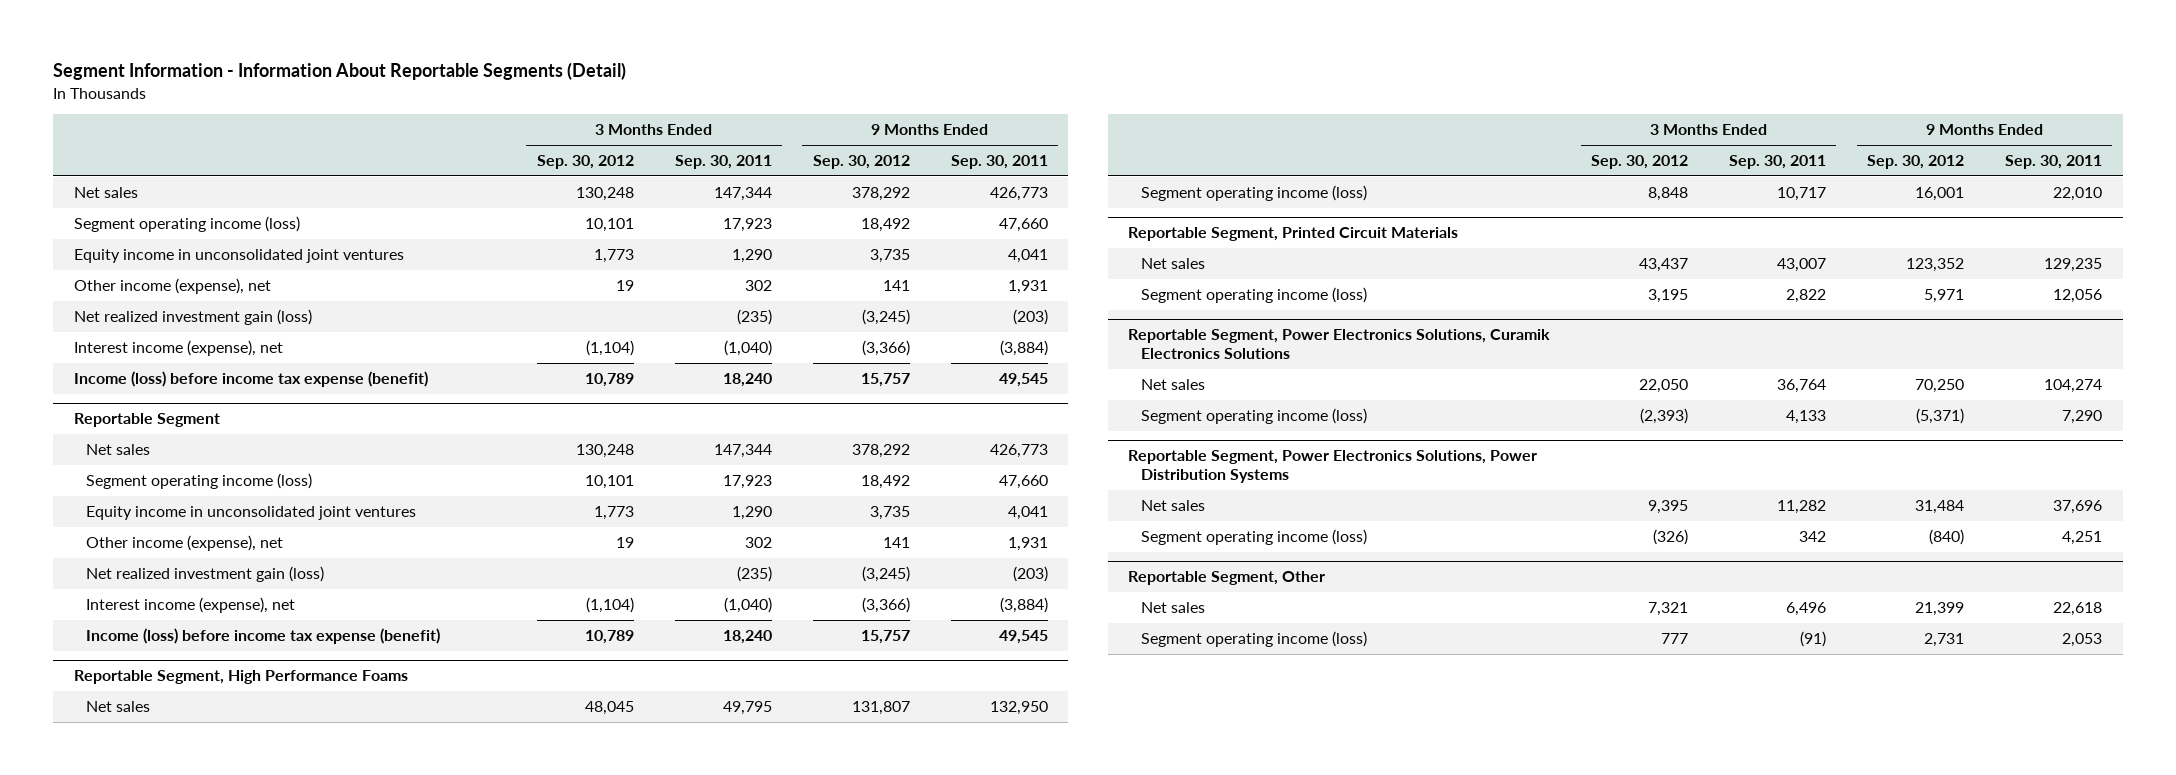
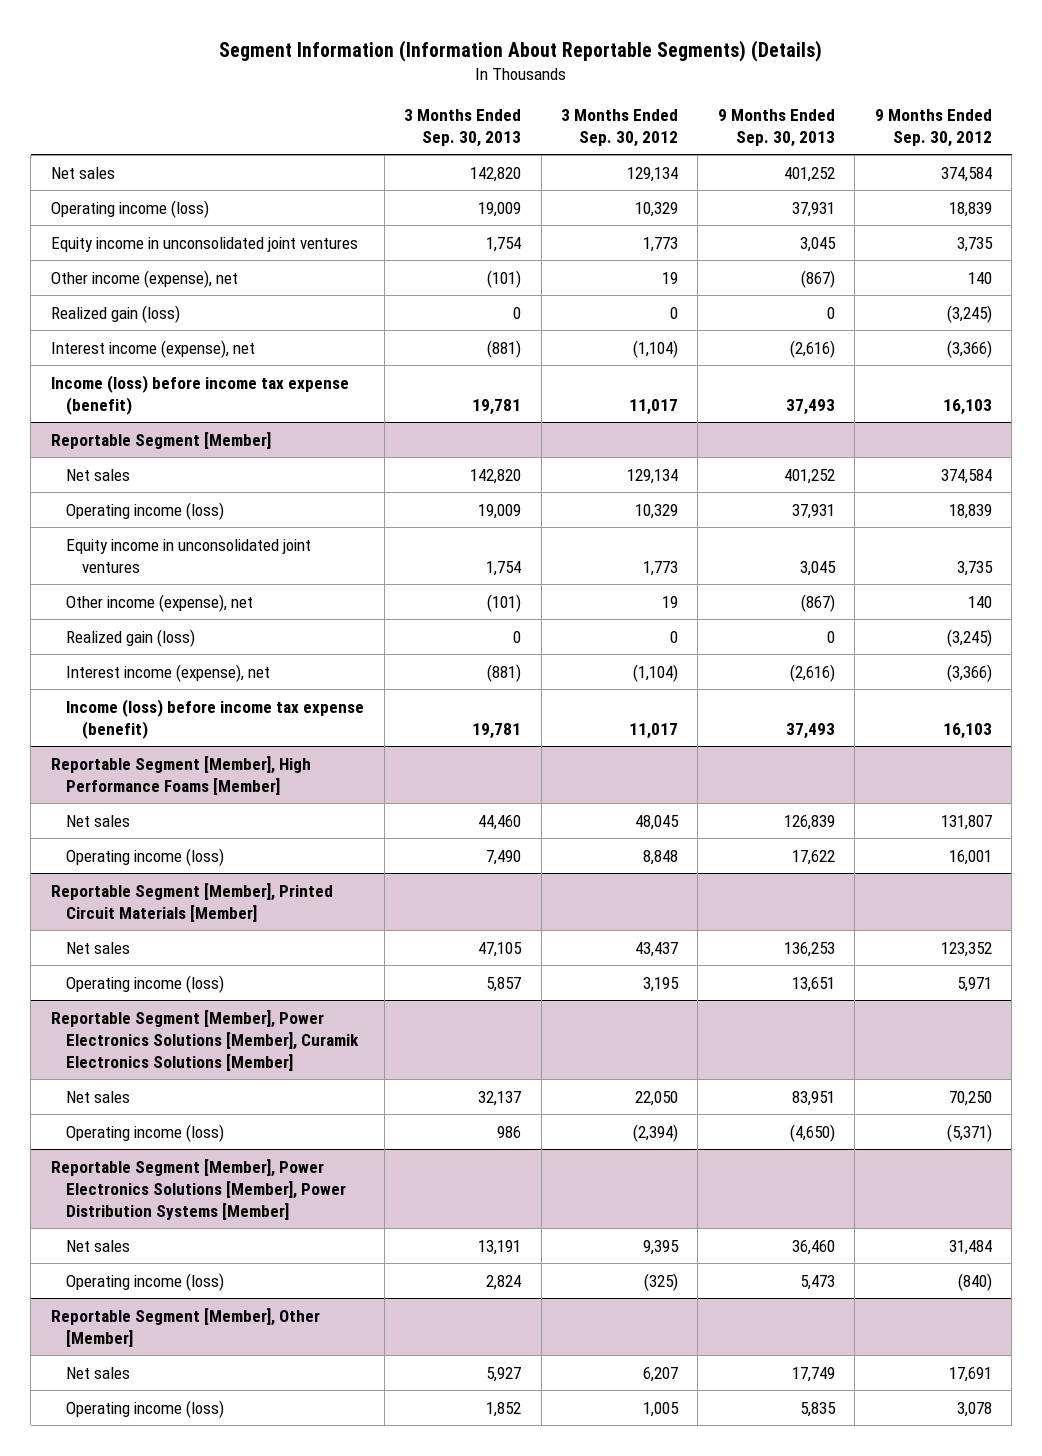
- Segment Information - Information About Reportable Segments (Detail)
+ Segment Information (Information About Reportable Segments) (Details)
- | 3 Months Ended Sep. 30, 2012 | 3 Months Ended Sep. 30, 2011 | 9 Months Ended Sep. 30, 2012 | 9 Months Ended Sep. 30, 2011
+ | 3 Months Ended Sep. 30, 2013 | 3 Months Ended Sep. 30, 2012 | 9 Months Ended Sep. 30, 2013 | 9 Months Ended Sep. 30, 2012
- Net sales | 130,248 | 147,344 | 378,292 | 426,773
- Segment operating income (loss) | 10,101 | 17,923 | 18,492 | 47,660
+ Net sales | 142,820 | 129,134 | 401,252 | 374,584
+ Operating income (loss) | 19,009 | 10,329 | 37,931 | 18,839
- Other income (expense), net | 19 | 302 | 141 | 1,931
- Net realized investment gain (loss) | | (235) | (3,245) | (203)
+ Other income (expense), net | (101) | 19 | (867) | 140
+ Realized gain (loss) | 0 | 0 | 0 | (3,245)
- Income (loss) before income tax expense (benefit) | 10,789 | 18,240 | 15,757 | 49,545
- Reportable Segment
- Net sales | 130,248 | 147,344 | 378,292 | 426,773
- Segment operating income (loss) | 10,101 | 17,923 | 18,492 | 47,660
+ Income (loss) before income tax expense (benefit) | 19,781 | 11,017 | 37,493 | 16,103
+ Reportable Segment [Member]
+ Net sales | 142,820 | 129,134 | 401,252 | 374,584
+ Operating income (loss) | 19,009 | 10,329 | 37,931 | 18,839
- Other income (expense), net | 19 | 302 | 141 | 1,931
- Net realized investment gain (loss) | | (235) | (3,245) | (203)
+ Other income (expense), net | (101) | 19 | (867) | 140
+ Realized gain (loss) | 0 | 0 | 0 | (3,245)
- Income (loss) before income tax expense (benefit) | 10,789 | 18,240 | 15,757 | 49,545
- Reportable Segment, High Performance Foams
+ Income (loss) before income tax expense (benefit) | 19,781 | 11,017 | 37,493 | 16,103
+ Reportable Segment [Member], High Performance Foams [Member]
- Segment operating income (loss) | 8,848 | 10,717 | 16,001 | 22,010
- Reportable Segment, Printed Circuit Materials
+ Operating income (loss) | 7,490 | 8,848 | 17,622 | 16,001
+ Reportable Segment [Member], Printed Circuit Materials [Member]
- Segment operating income (loss) | 3,195 | 2,822 | 5,971 | 12,056
- Reportable Segment, Power Electronics Solutions, Curamik Electronics Solutions
+ Operating income (loss) | 5,857 | 3,195 | 13,651 | 5,971
+ Reportable Segment [Member], Power Electronics Solutions [Member], Curamik Electronics Solutions [Member]
- Segment operating income (loss) | (2,393) | 4,133 | (5,371) | 7,290
- Reportable Segment, Power Electronics Solutions, Power Distribution Systems
+ Operating income (loss) | 986 | (2,394) | (4,650) | (5,371)
+ Reportable Segment [Member], Power Electronics Solutions [Member], Power Distribution Systems [Member]
- Segment operating income (loss) | (326) | 342 | (840) | 4,251
- Reportable Segment, Other
- Net sales | 7,321 | 6,496 | 21,399 | 22,618
- Segment operating income (loss) | 777 | (91) | 2,731 | 2,053
+ Operating income (loss) | 2,824 | (325) | 5,473 | (840)
+ Reportable Segment [Member], Other [Member]
+ Net sales | 5,927 | 6,207 | 17,749 | 17,691
+ Operating income (loss) | 1,852 | 1,005 | 5,835 | 3,078

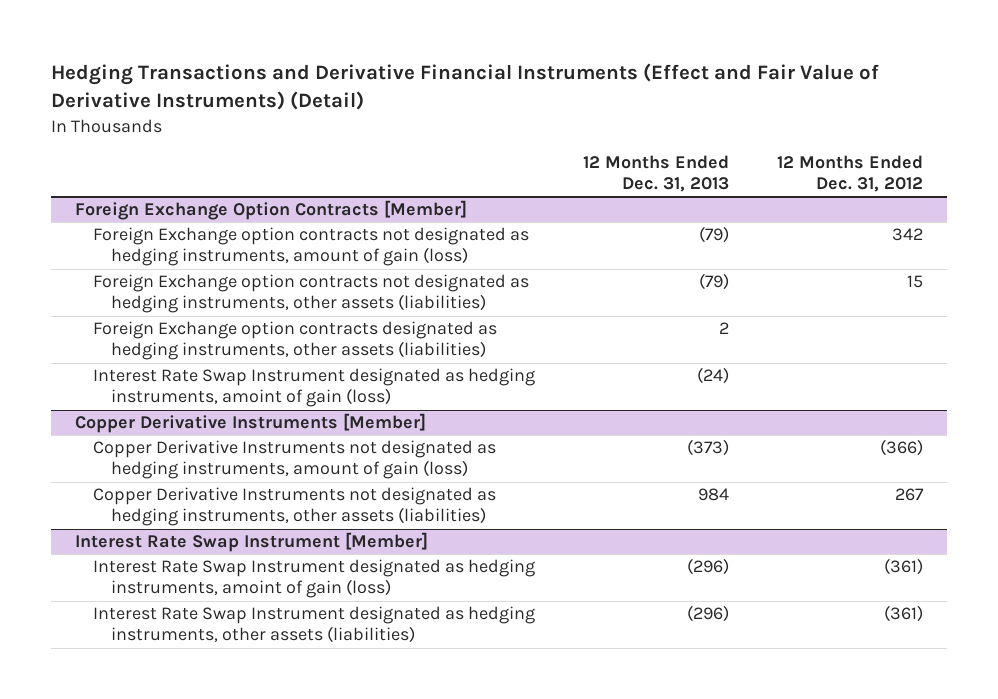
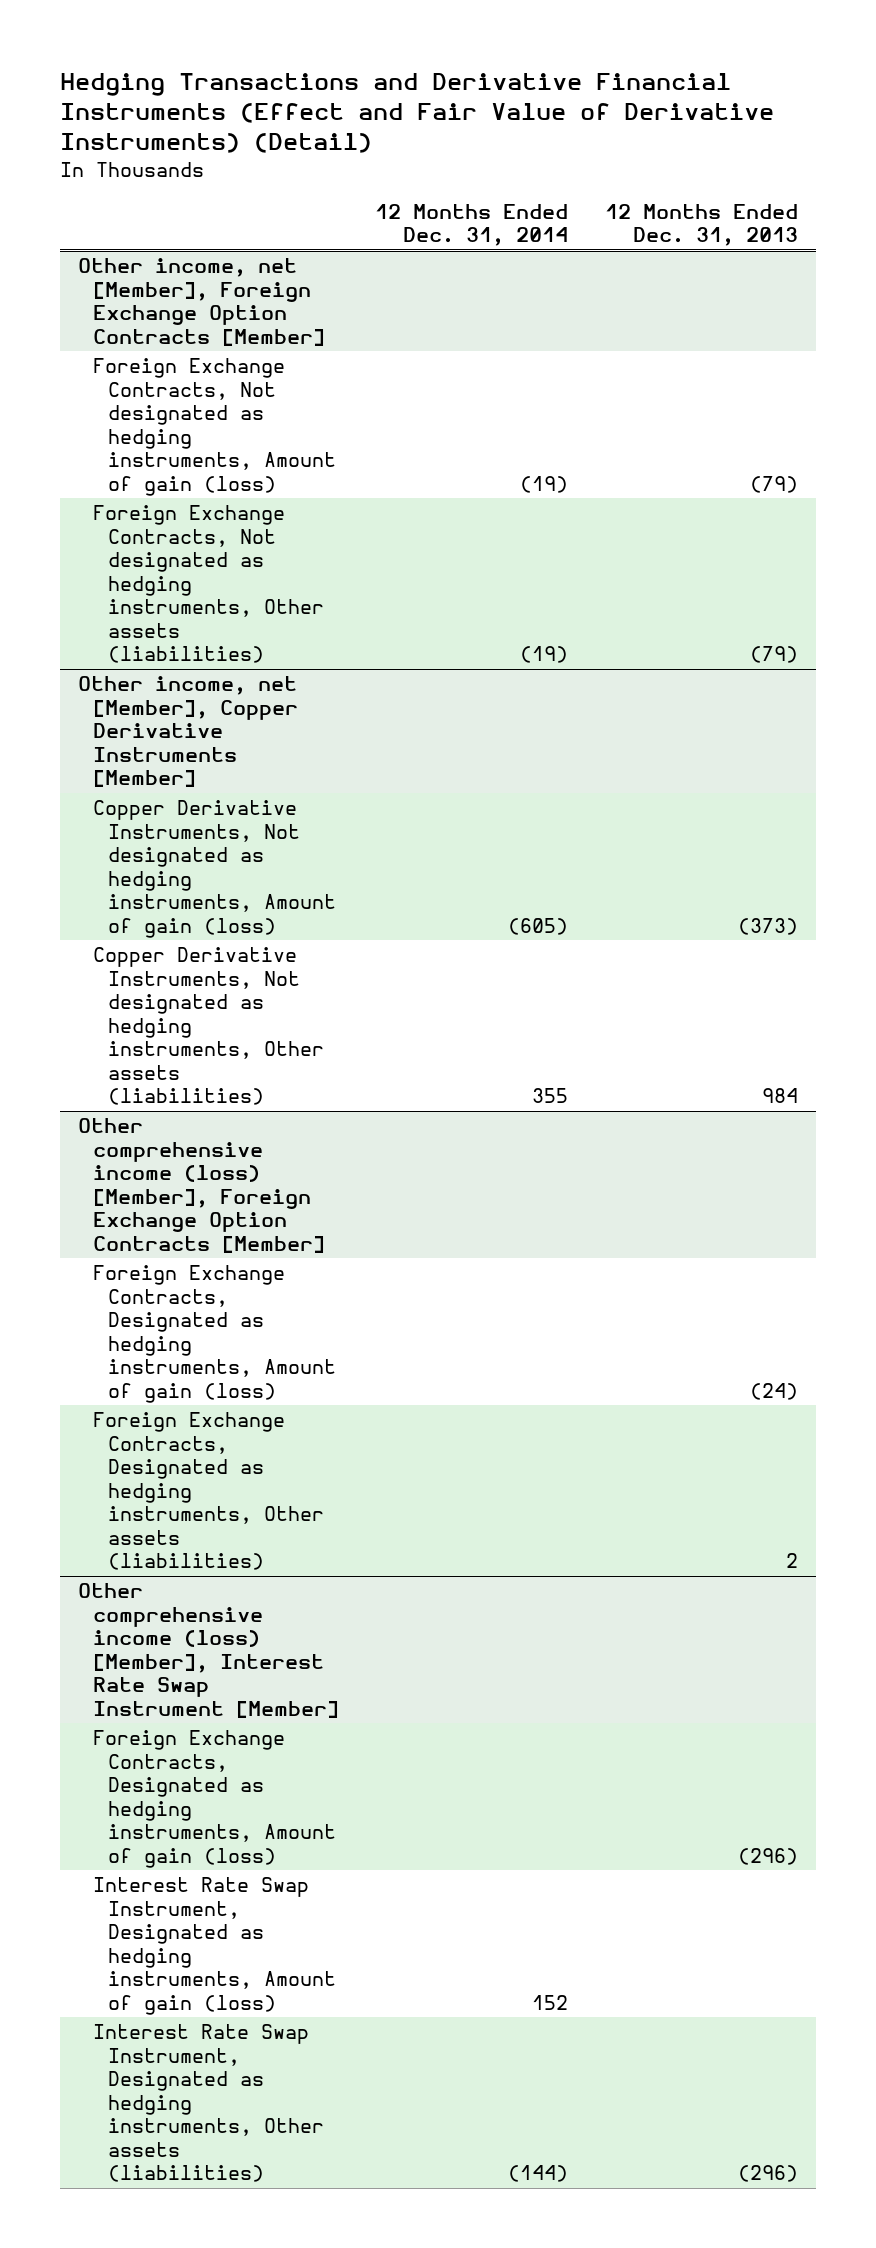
- | 12 Months Ended Dec. 31, 2013 | 12 Months Ended Dec. 31, 2012
+ | 12 Months Ended Dec. 31, 2014 | 12 Months Ended Dec. 31, 2013
- Foreign Exchange Option Contracts [Member]
- Foreign Exchange option contracts not designated as hedging instruments, amount of gain (loss) | (79) | 342
- Foreign Exchange option contracts not designated as hedging instruments, other assets (liabilities) | (79) | 15
- Foreign Exchange option contracts designated as hedging instruments, other assets (liabilities) | 2 |
- Interest Rate Swap Instrument designated as hedging instruments, amoint of gain (loss) | (24) |
- Copper Derivative Instruments [Member]
- Copper Derivative Instruments not designated as hedging instruments, amount of gain (loss) | (373) | (366)
- Copper Derivative Instruments not designated as hedging instruments, other assets (liabilities) | 984 | 267
- Interest Rate Swap Instrument [Member]
- Interest Rate Swap Instrument designated as hedging instruments, amoint of gain (loss) | (296) | (361)
- Interest Rate Swap Instrument designated as hedging instruments, other assets (liabilities) | (296) | (361)
+ Other income, net [Member], Foreign Exchange Option Contracts [Member]
+ Foreign Exchange Contracts, Not designated as hedging instruments, Amount of gain (loss) | (19) | (79)
+ Foreign Exchange Contracts, Not designated as hedging instruments, Other assets (liabilities) | (19) | (79)
+ Other income, net [Member], Copper Derivative Instruments [Member]
+ Copper Derivative Instruments, Not designated as hedging instruments, Amount of gain (loss) | (605) | (373)
+ Copper Derivative Instruments, Not designated as hedging instruments, Other assets (liabilities) | 355 | 984
+ Other comprehensive income (loss) [Member], Foreign Exchange Option Contracts [Member]
+ Foreign Exchange Contracts, Designated as hedging instruments, Amount of gain (loss) | | (24)
+ Foreign Exchange Contracts, Designated as hedging instruments, Other assets (liabilities) | | 2
+ Other comprehensive income (loss) [Member], Interest Rate Swap Instrument [Member]
+ Foreign Exchange Contracts, Designated as hedging instruments, Amount of gain (loss) | | (296)
+ Interest Rate Swap Instrument, Designated as hedging instruments, Amount of gain (loss) | 152 |
+ Interest Rate Swap Instrument, Designated as hedging instruments, Other assets (liabilities) | (144) | (296)

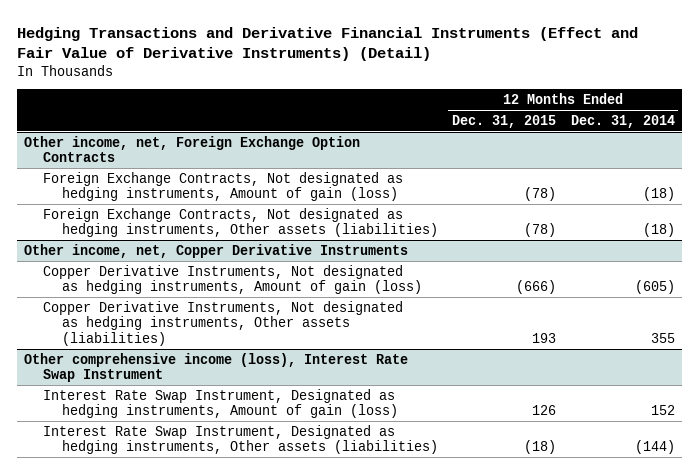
- | 12 Months Ended Dec. 31, 2014 | 12 Months Ended Dec. 31, 2013
+ | 12 Months Ended Dec. 31, 2015 | 12 Months Ended Dec. 31, 2014
- Other income, net [Member], Foreign Exchange Option Contracts [Member]
- Foreign Exchange Contracts, Not designated as hedging instruments, Amount of gain (loss) | (19) | (79)
- Foreign Exchange Contracts, Not designated as hedging instruments, Other assets (liabilities) | (19) | (79)
- Other income, net [Member], Copper Derivative Instruments [Member]
+ Other income, net, Foreign Exchange Option Contracts
+ Foreign Exchange Contracts, Not designated as hedging instruments, Amount of gain (loss) | (78) | (18)
+ Foreign Exchange Contracts, Not designated as hedging instruments, Other assets (liabilities) | (78) | (18)
+ Other income, net, Copper Derivative Instruments
- Other comprehensive income (loss) [Member], Foreign Exchange Option Contracts [Member]
- Foreign Exchange Contracts, Designated as hedging instruments, Amount of gain (loss) | | (24)
- Foreign Exchange Contracts, Designated as hedging instruments, Other assets (liabilities) | | 2
- Other comprehensive income (loss) [Member], Interest Rate Swap Instrument [Member]
- Foreign Exchange Contracts, Designated as hedging instruments, Amount of gain (loss) | | (296)
+ Other comprehensive income (loss), Interest Rate Swap Instrument

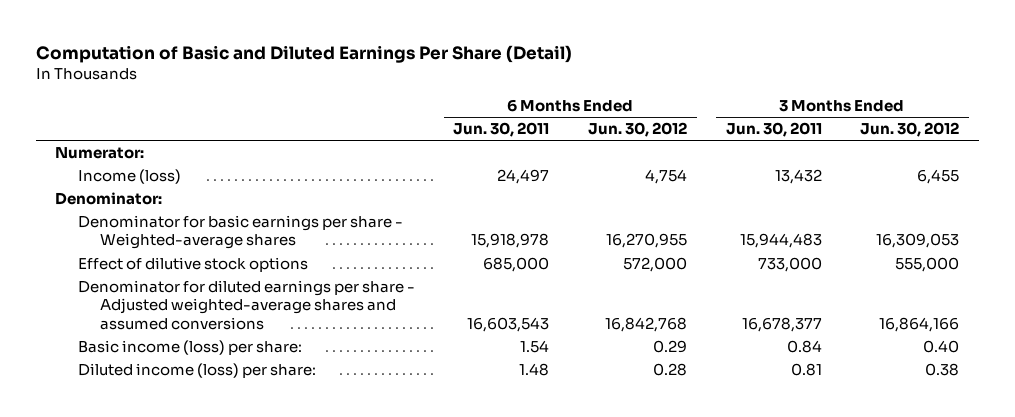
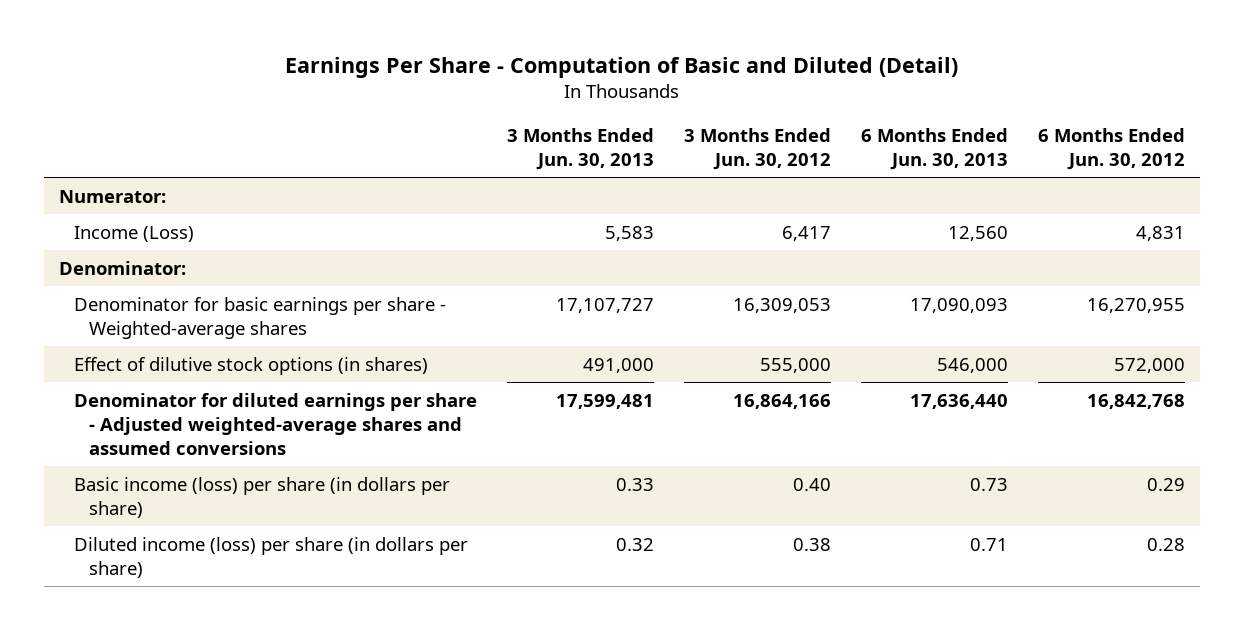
- Computation of Basic and Diluted Earnings Per Share (Detail)
+ Earnings Per Share - Computation of Basic and Diluted (Detail)
- | 6 Months Ended Jun. 30, 2011 | 6 Months Ended Jun. 30, 2012 | 3 Months Ended Jun. 30, 2011 | 3 Months Ended Jun. 30, 2012
+ | 3 Months Ended Jun. 30, 2013 | 3 Months Ended Jun. 30, 2012 | 6 Months Ended Jun. 30, 2013 | 6 Months Ended Jun. 30, 2012
- Income (loss) | 24,497 | 4,754 | 13,432 | 6,455
+ Income (Loss) | 5,583 | 6,417 | 12,560 | 4,831
- Effect of dilutive stock options | 685,000 | 572,000 | 733,000 | 555,000
+ Effect of dilutive stock options (in shares) | 491,000 | 555,000 | 546,000 | 572,000
- Basic income (loss) per share: | 1.54 | 0.29 | 0.84 | 0.40
- Diluted income (loss) per share: | 1.48 | 0.28 | 0.81 | 0.38
+ Basic income (loss) per share (in dollars per share) | 0.33 | 0.40 | 0.73 | 0.29
+ Diluted income (loss) per share (in dollars per share) | 0.32 | 0.38 | 0.71 | 0.28

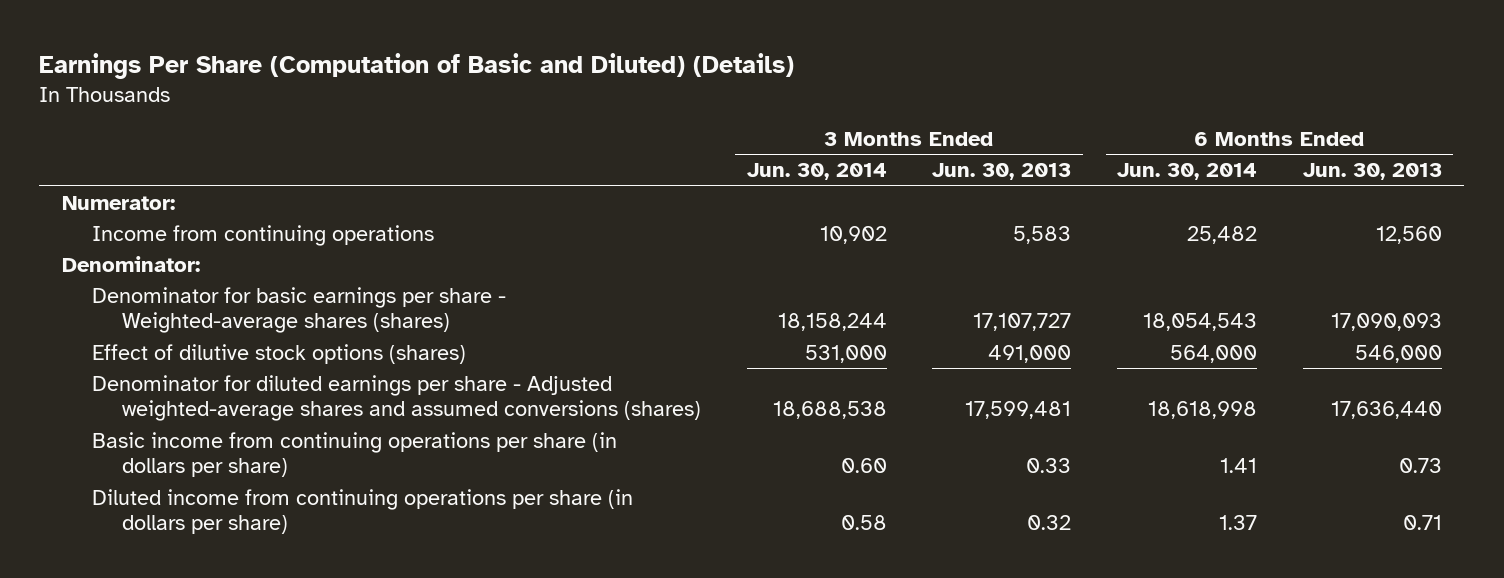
- Earnings Per Share - Computation of Basic and Diluted (Detail)
+ Earnings Per Share (Computation of Basic and Diluted) (Details)
- | 3 Months Ended Jun. 30, 2013 | 3 Months Ended Jun. 30, 2012 | 6 Months Ended Jun. 30, 2013 | 6 Months Ended Jun. 30, 2012
+ | 3 Months Ended Jun. 30, 2014 | 3 Months Ended Jun. 30, 2013 | 6 Months Ended Jun. 30, 2014 | 6 Months Ended Jun. 30, 2013
- Income (Loss) | 5,583 | 6,417 | 12,560 | 4,831
+ Income from continuing operations | 10,902 | 5,583 | 25,482 | 12,560
- Denominator for basic earnings per share - Weighted-average shares | 17,107,727 | 16,309,053 | 17,090,093 | 16,270,955
- Effect of dilutive stock options (in shares) | 491,000 | 555,000 | 546,000 | 572,000
- Denominator for diluted earnings per share - Adjusted weighted-average shares and assumed conversions | 17,599,481 | 16,864,166 | 17,636,440 | 16,842,768
- Basic income (loss) per share (in dollars per share) | 0.33 | 0.40 | 0.73 | 0.29
- Diluted income (loss) per share (in dollars per share) | 0.32 | 0.38 | 0.71 | 0.28
+ Denominator for basic earnings per share - Weighted-average shares (shares) | 18,158,244 | 17,107,727 | 18,054,543 | 17,090,093
+ Effect of dilutive stock options (shares) | 531,000 | 491,000 | 564,000 | 546,000
+ Denominator for diluted earnings per share - Adjusted weighted-average shares and assumed conversions (shares) | 18,688,538 | 17,599,481 | 18,618,998 | 17,636,440
+ Basic income from continuing operations per share (in dollars per share) | 0.60 | 0.33 | 1.41 | 0.73
+ Diluted income from continuing operations per share (in dollars per share) | 0.58 | 0.32 | 1.37 | 0.71

